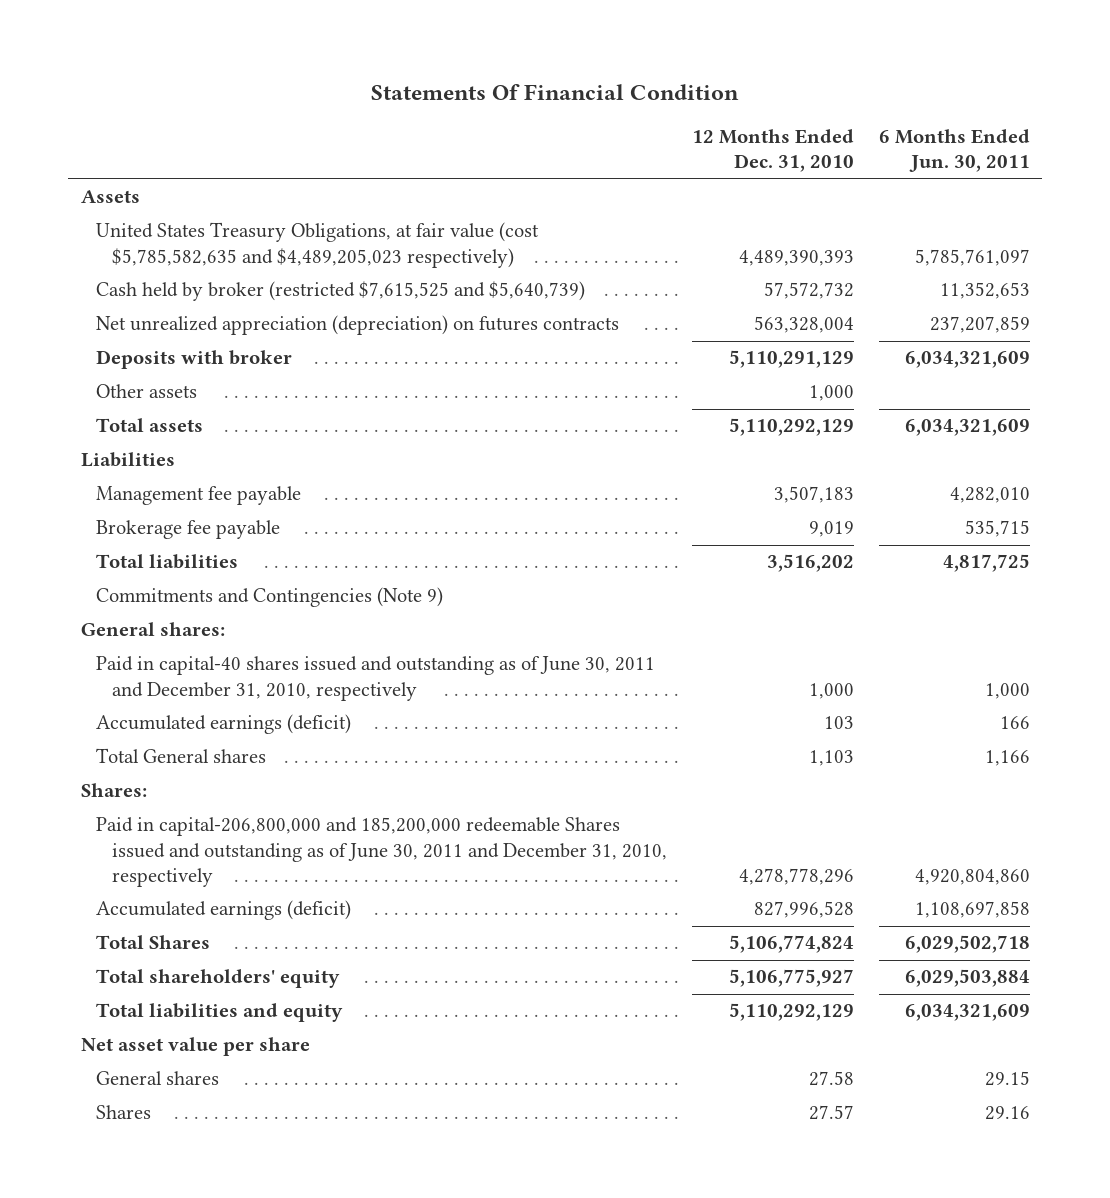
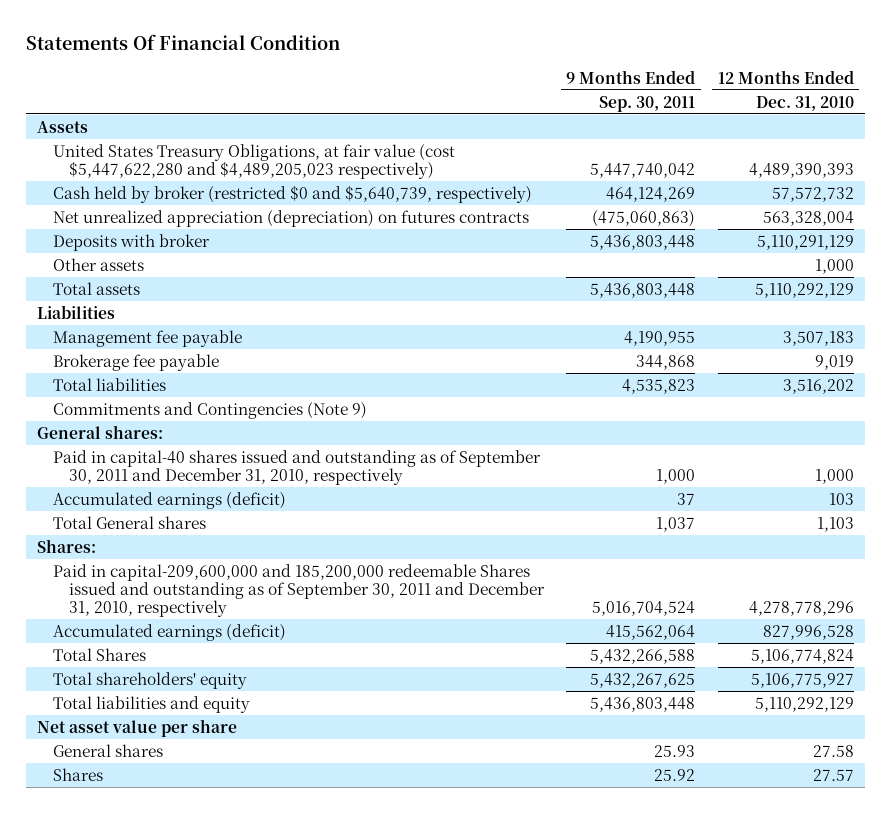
- | 12 Months Ended Dec. 31, 2010 | 6 Months Ended Jun. 30, 2011
+ | 9 Months Ended Sep. 30, 2011 | 12 Months Ended Dec. 31, 2010
- United States Treasury Obligations, at fair value (cost $5,785,582,635 and $4,489,205,023 respectively) | 4,489,390,393 | 5,785,761,097
- Cash held by broker (restricted $7,615,525 and $5,640,739) | 57,572,732 | 11,352,653
+ United States Treasury Obligations, at fair value (cost $5,447,622,280 and $4,489,205,023 respectively) | 5,447,740,042 | 4,489,390,393
+ Cash held by broker (restricted $0 and $5,640,739, respectively) | 464,124,269 | 57,572,732
- Paid in capital-40 shares issued and outstanding as of June 30, 2011 and December 31, 2010, respectively | 1,000 | 1,000
+ Paid in capital-40 shares issued and outstanding as of September 30, 2011 and December 31, 2010, respectively | 1,000 | 1,000
- Paid in capital-206,800,000 and 185,200,000 redeemable Shares issued and outstanding as of June 30, 2011 and December 31, 2010, respectively | 4,278,778,296 | 4,920,804,860
+ Paid in capital-209,600,000 and 185,200,000 redeemable Shares issued and outstanding as of September 30, 2011 and December 31, 2010, respectively | 5,016,704,524 | 4,278,778,296

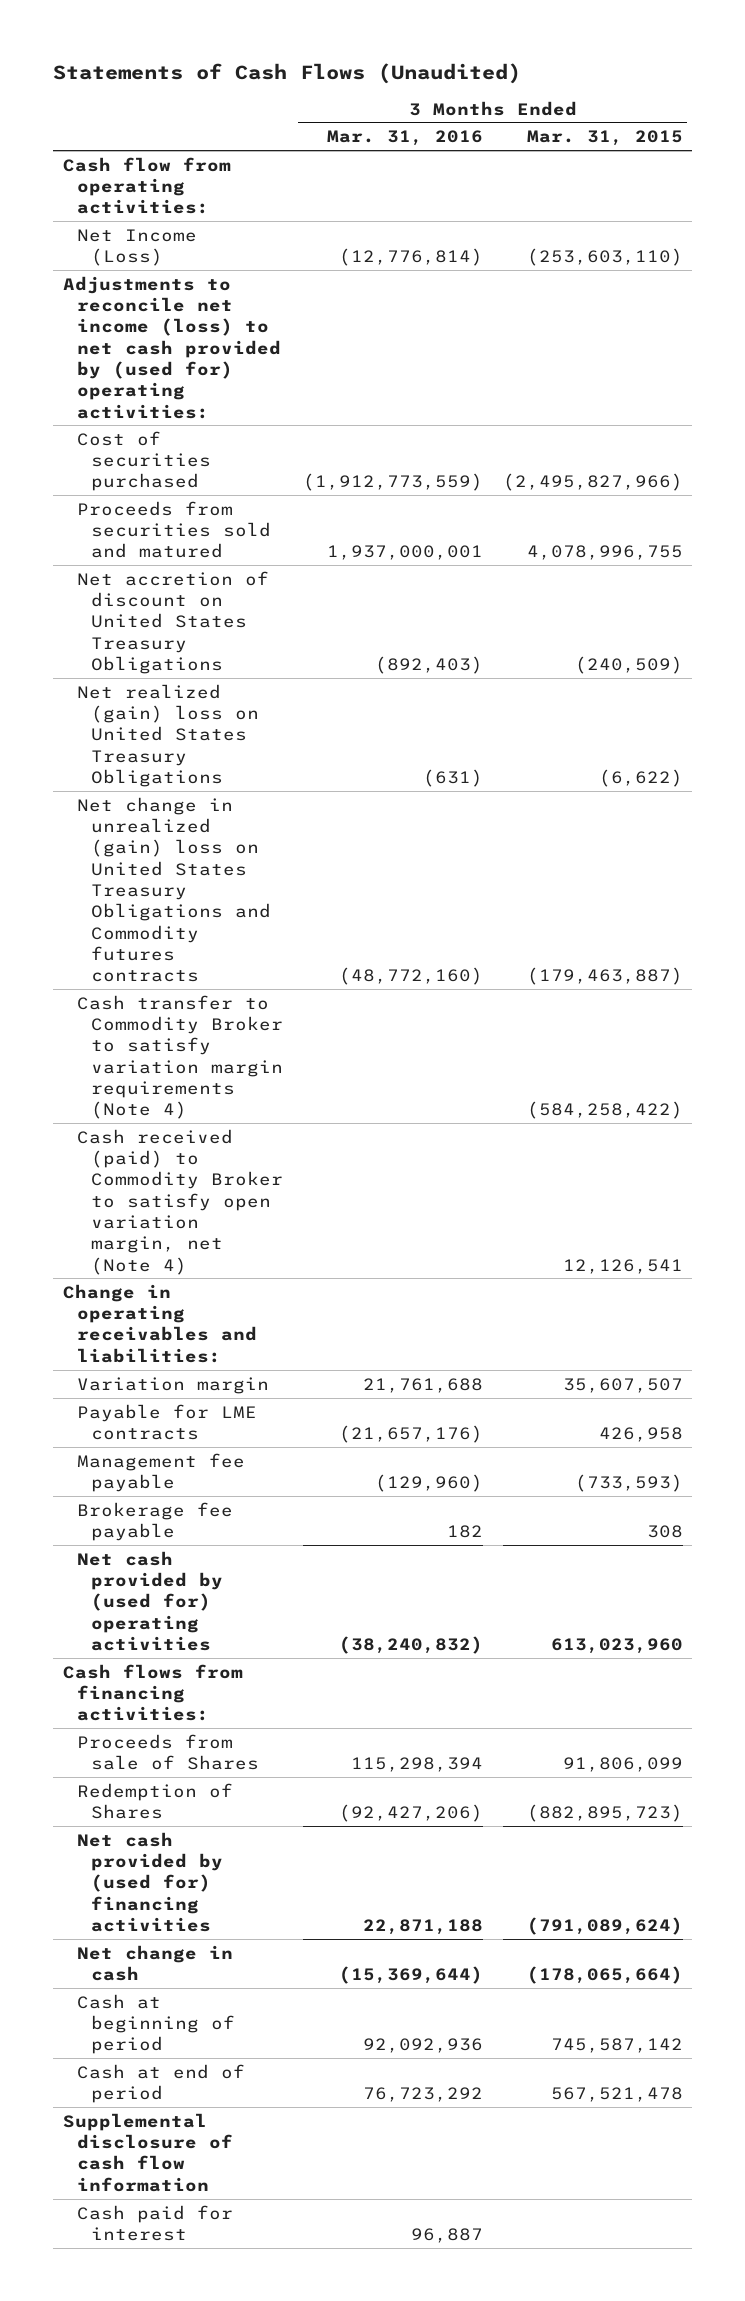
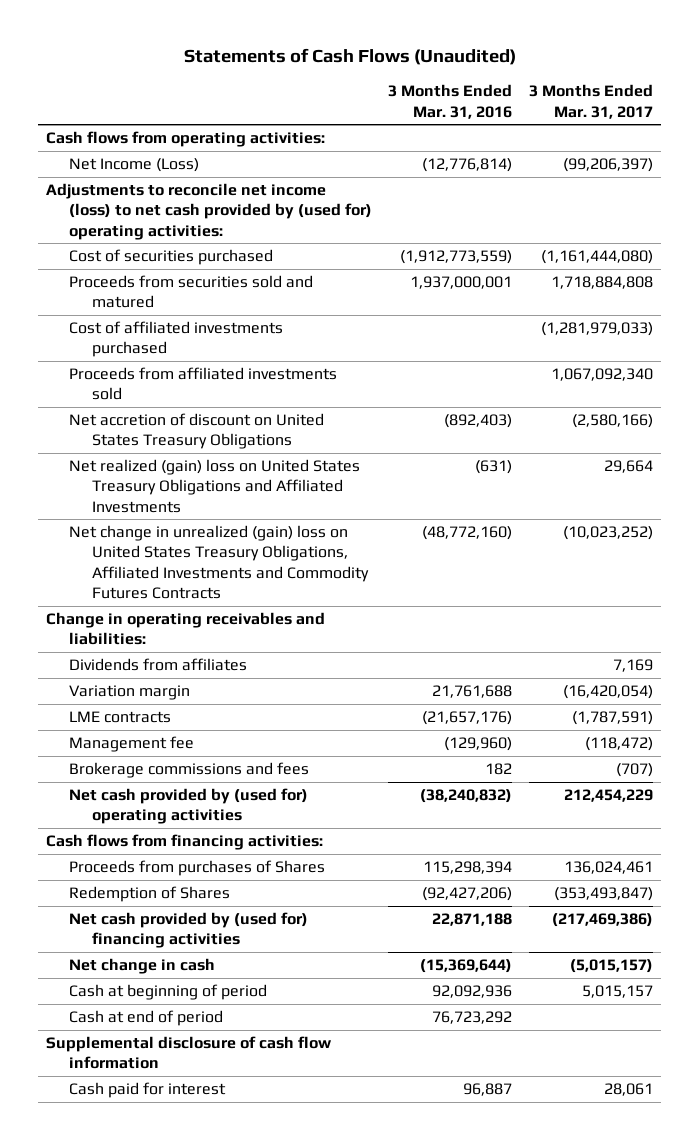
- | 3 Months Ended Mar. 31, 2016 | 3 Months Ended Mar. 31, 2015
+ | 3 Months Ended Mar. 31, 2016 | 3 Months Ended Mar. 31, 2017
- Cash flow from operating activities:
+ Cash flows from operating activities:
+ Cost of affiliated investments purchased | | (1,281,979,033)
+ Proceeds from affiliated investments sold | | 1,067,092,340
- Net realized (gain) loss on United States Treasury Obligations | (631) | (6,622)
- Net change in unrealized (gain) loss on United States Treasury Obligations and Commodity futures contracts | (48,772,160) | (179,463,887)
- Cash transfer to Commodity Broker to satisfy variation margin requirements (Note 4) | | (584,258,422)
- Cash received (paid) to Commodity Broker to satisfy open variation margin, net (Note 4) | | 12,126,541
+ Net realized (gain) loss on United States Treasury Obligations and Affiliated Investments | (631) | 29,664
+ Net change in unrealized (gain) loss on United States Treasury Obligations, Affiliated Investments and Commodity Futures Contracts | (48,772,160) | (10,023,252)
+ Dividends from affiliates | | 7,169
- Payable for LME contracts | (21,657,176) | 426,958
- Management fee payable | (129,960) | (733,593)
- Brokerage fee payable | 182 | 308
+ LME contracts | (21,657,176) | (1,787,591)
+ Management fee | (129,960) | (118,472)
+ Brokerage commissions and fees | 182 | (707)
- Proceeds from sale of Shares | 115,298,394 | 91,806,099
+ Proceeds from purchases of Shares | 115,298,394 | 136,024,461

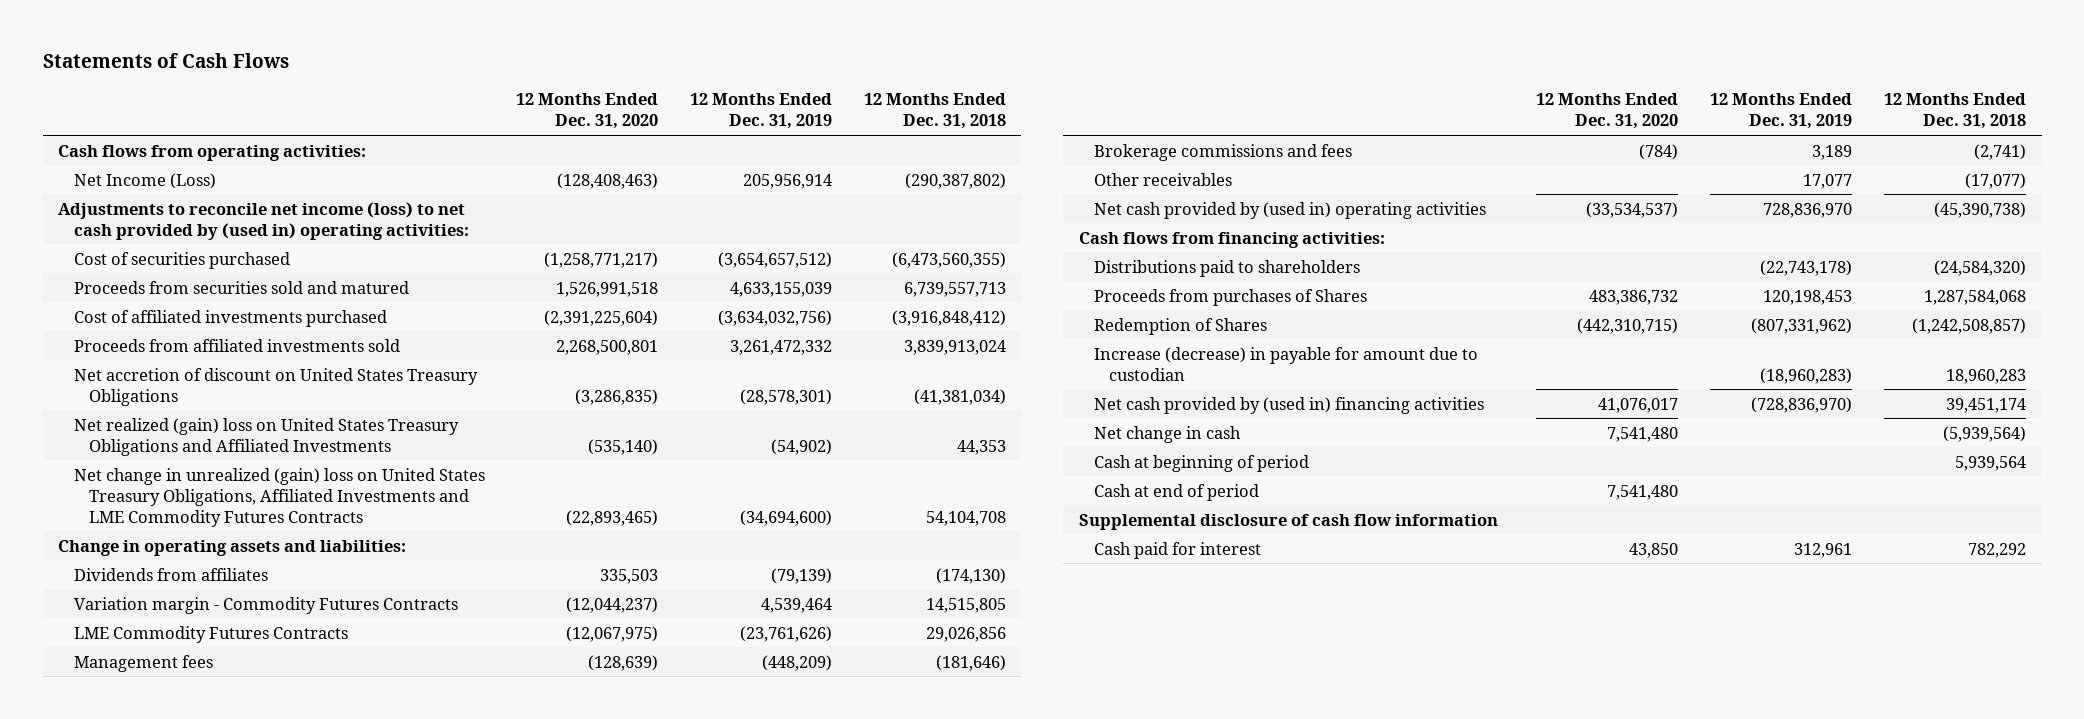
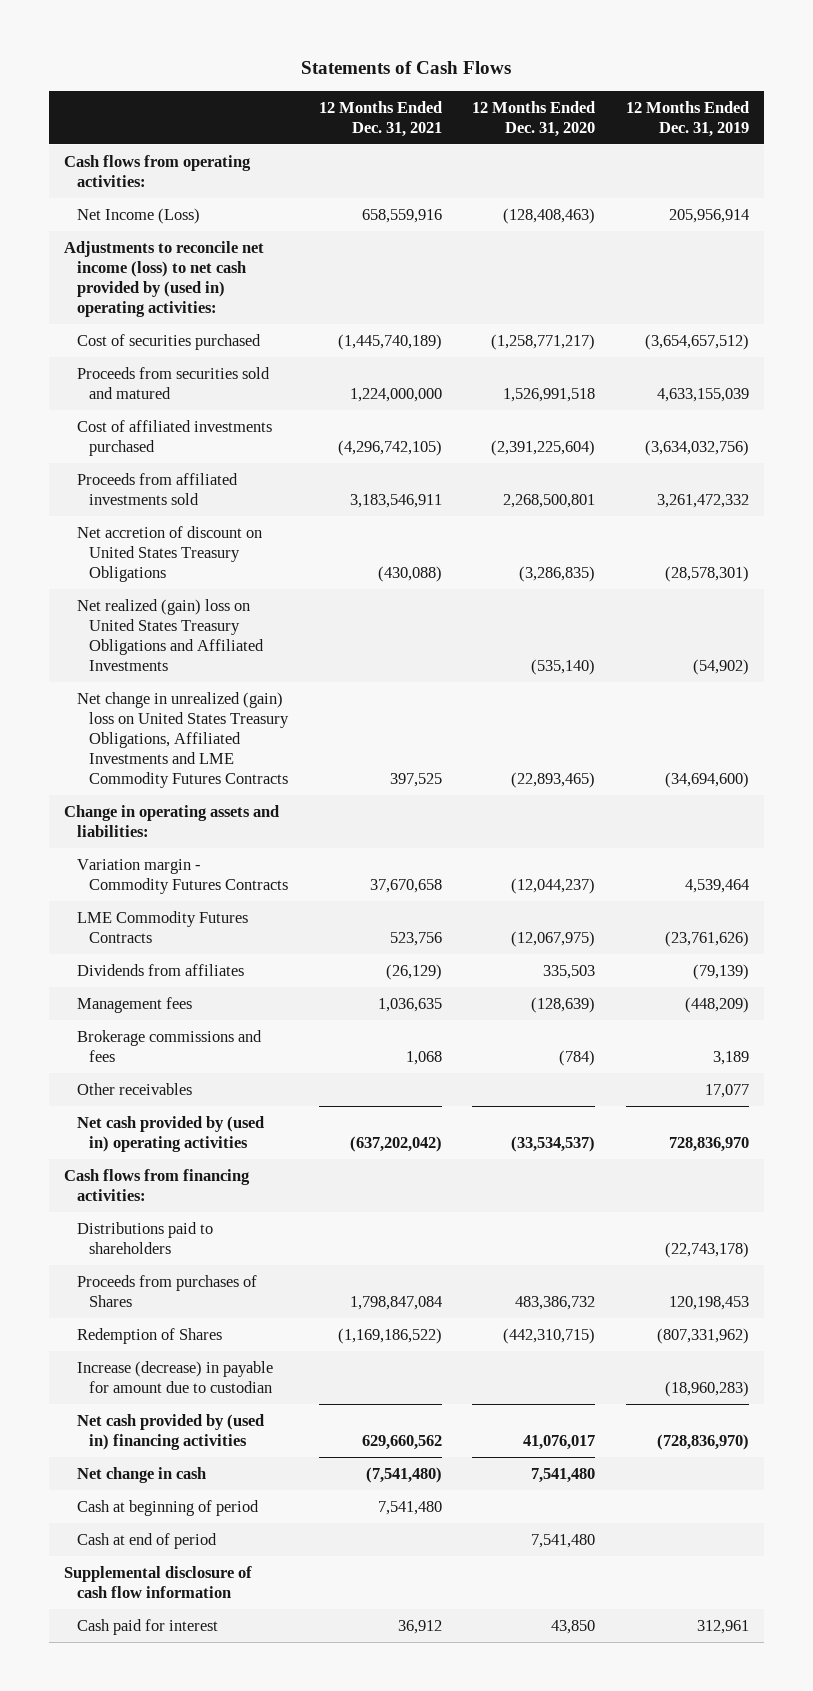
- | 12 Months Ended Dec. 31, 2020 | 12 Months Ended Dec. 31, 2019 | 12 Months Ended Dec. 31, 2018
+ | 12 Months Ended Dec. 31, 2021 | 12 Months Ended Dec. 31, 2020 | 12 Months Ended Dec. 31, 2019
moved down: Dividends from affiliates | (26,129) | 335,503 | (79,139)

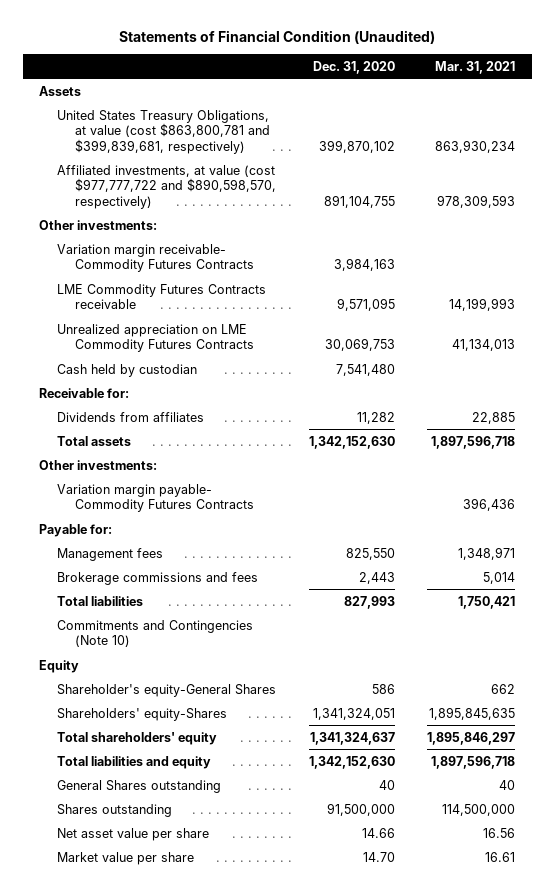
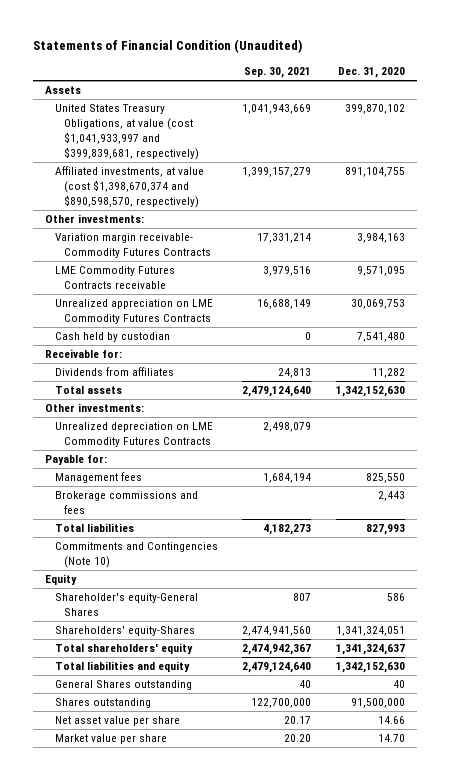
- | Dec. 31, 2020 | Mar. 31, 2021
+ | Sep. 30, 2021 | Dec. 31, 2020
- United States Treasury Obligations, at value (cost $863,800,781 and $399,839,681, respectively) | 399,870,102 | 863,930,234
- Affiliated investments, at value (cost $977,777,722 and $890,598,570, respectively) | 891,104,755 | 978,309,593
+ United States Treasury Obligations, at value (cost $1,041,933,997 and $399,839,681, respectively) | 1,041,943,669 | 399,870,102
+ Affiliated investments, at value (cost $1,398,670,374 and $890,598,570, respectively) | 1,399,157,279 | 891,104,755
- Variation margin payable- Commodity Futures Contracts | | 396,436
+ Unrealized depreciation on LME Commodity Futures Contracts | 2,498,079 |

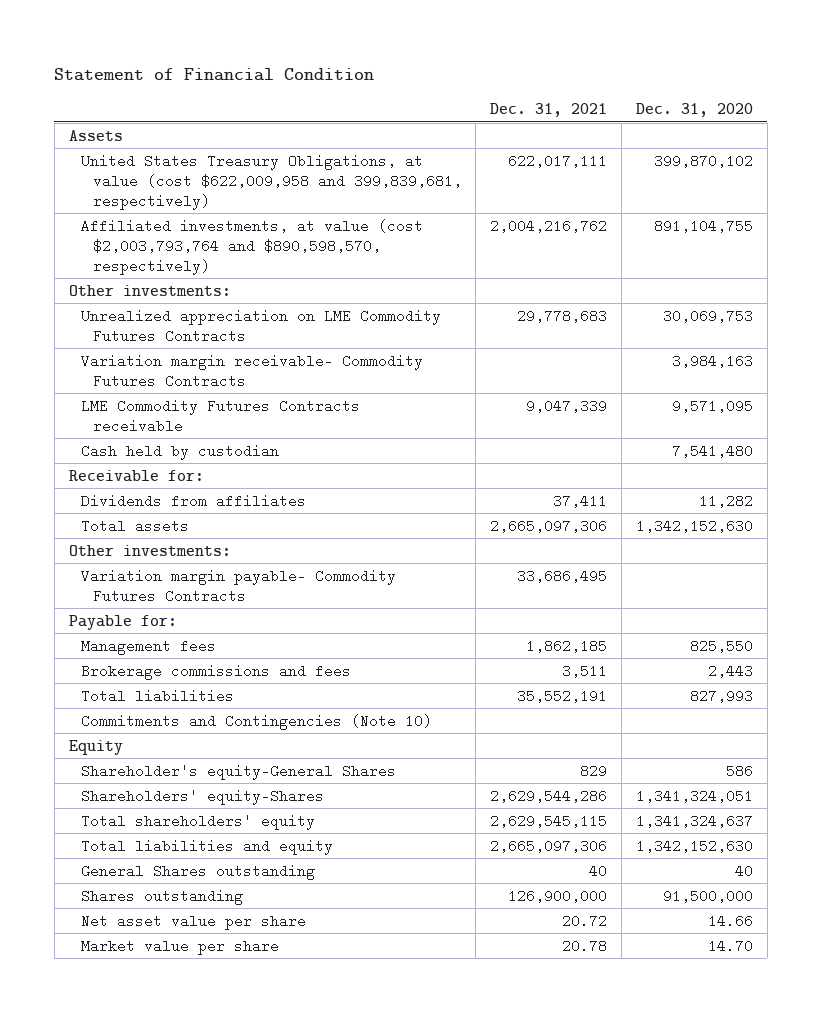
- Statements of Financial Condition (Unaudited)
+ Statement of Financial Condition
- | Sep. 30, 2021 | Dec. 31, 2020
+ | Dec. 31, 2021 | Dec. 31, 2020
- United States Treasury Obligations, at value (cost $1,041,933,997 and $399,839,681, respectively) | 1,041,943,669 | 399,870,102
- Affiliated investments, at value (cost $1,398,670,374 and $890,598,570, respectively) | 1,399,157,279 | 891,104,755
+ United States Treasury Obligations, at value (cost $622,009,958 and 399,839,681, respectively) | 622,017,111 | 399,870,102
+ Affiliated investments, at value (cost $2,003,793,764 and $890,598,570, respectively) | 2,004,216,762 | 891,104,755
moved up: Unrealized appreciation on LME Commodity Futures Contracts | 29,778,683 | 30,069,753
- Unrealized depreciation on LME Commodity Futures Contracts | 2,498,079 |
+ Variation margin payable- Commodity Futures Contracts | 33,686,495 |

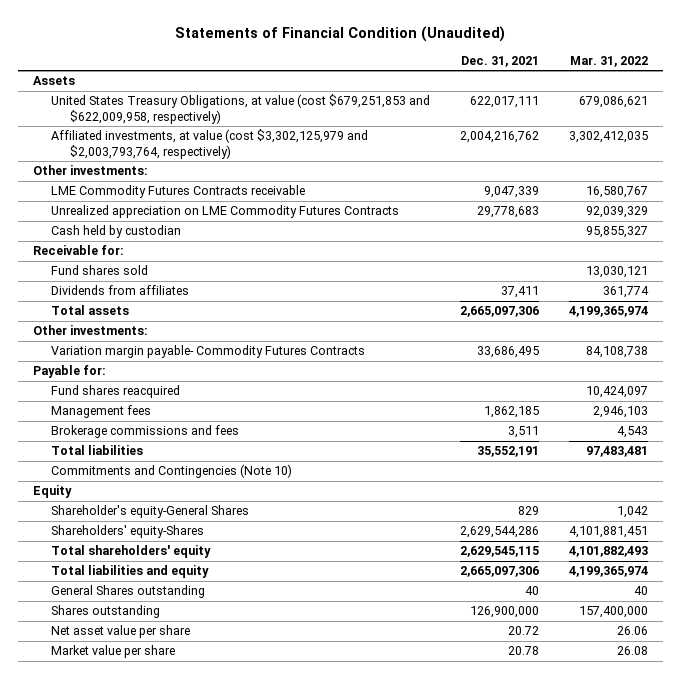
- Statement of Financial Condition
+ Statements of Financial Condition (Unaudited)
- | Dec. 31, 2021 | Dec. 31, 2020
+ | Dec. 31, 2021 | Mar. 31, 2022
- United States Treasury Obligations, at value (cost $622,009,958 and 399,839,681, respectively) | 622,017,111 | 399,870,102
- Affiliated investments, at value (cost $2,003,793,764 and $890,598,570, respectively) | 2,004,216,762 | 891,104,755
+ United States Treasury Obligations, at value (cost $679,251,853 and $622,009,958, respectively) | 622,017,111 | 679,086,621
+ Affiliated investments, at value (cost $3,302,125,979 and $2,003,793,764, respectively) | 2,004,216,762 | 3,302,412,035
- Variation margin receivable- Commodity Futures Contracts | | 3,984,163
moved down: Unrealized appreciation on LME Commodity Futures Contracts | 29,778,683 | 92,039,329
+ Fund shares sold | | 13,030,121
+ Fund shares reacquired | | 10,424,097

